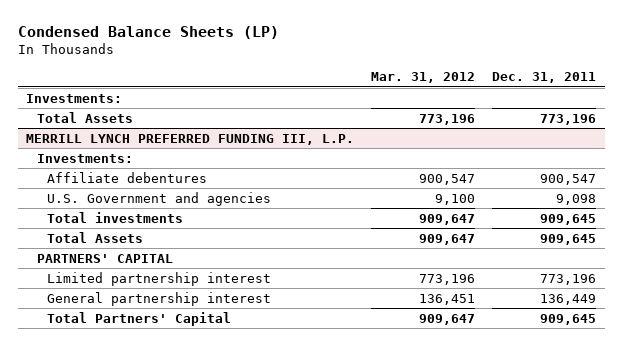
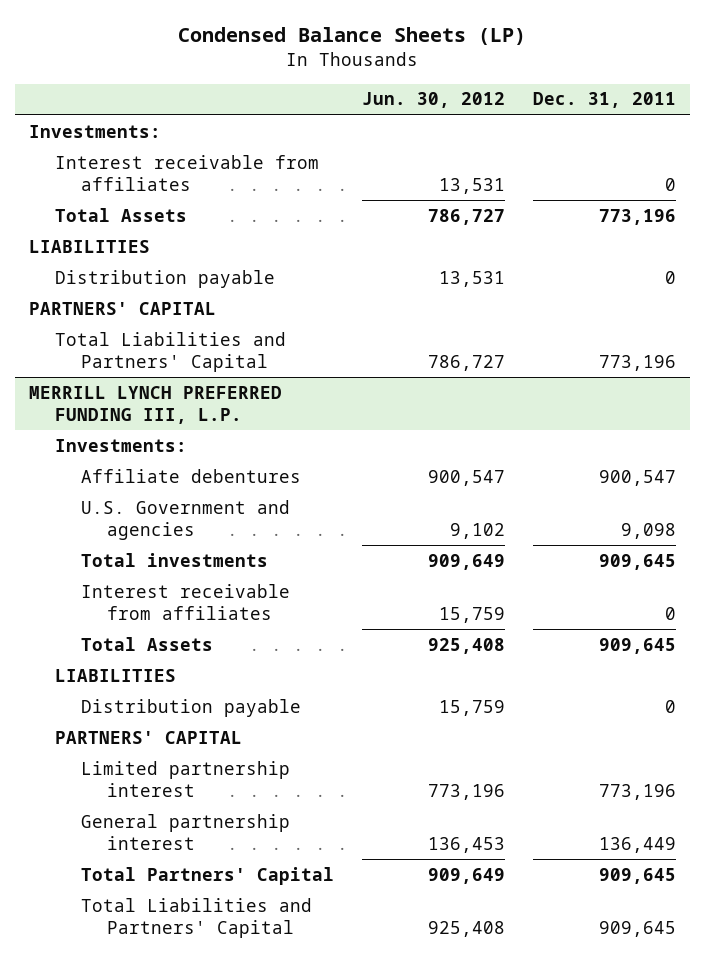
- | Mar. 31, 2012 | Dec. 31, 2011
+ | Jun. 30, 2012 | Dec. 31, 2011
+ Interest receivable from affiliates | 13,531 | 0
+ LIABILITIES
+ Distribution payable | 13,531 | 0
+ PARTNERS' CAPITAL
+ Total Liabilities and Partners' Capital | 786,727 | 773,196
@ MERRILL LYNCH PREFERRED FUNDING III, L.P.
+ Interest receivable from affiliates | 15,759 | 0
+ LIABILITIES
+ Distribution payable | 15,759 | 0
+ Total Liabilities and Partners' Capital | 925,408 | 909,645

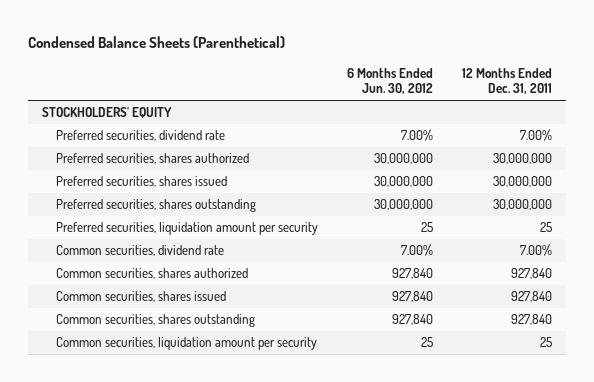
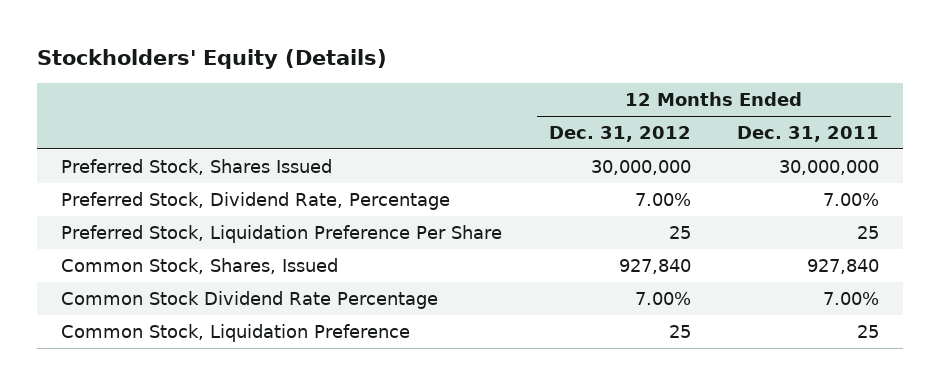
- Condensed Balance Sheets (Parenthetical)
+ Stockholders' Equity (Details)
- | 6 Months Ended Jun. 30, 2012 | 12 Months Ended Dec. 31, 2011
+ | 12 Months Ended Dec. 31, 2012 | 12 Months Ended Dec. 31, 2011
- STOCKHOLDERS' EQUITY
- Preferred securities, dividend rate | 7.00% | 7.00%
- Preferred securities, shares authorized | 30,000,000 | 30,000,000
- Preferred securities, shares issued | 30,000,000 | 30,000,000
- Preferred securities, shares outstanding | 30,000,000 | 30,000,000
- Preferred securities, liquidation amount per security | 25 | 25
- Common securities, dividend rate | 7.00% | 7.00%
- Common securities, shares authorized | 927,840 | 927,840
- Common securities, shares issued | 927,840 | 927,840
- Common securities, shares outstanding | 927,840 | 927,840
- Common securities, liquidation amount per security | 25 | 25
+ Preferred Stock, Shares Issued | 30,000,000 | 30,000,000
+ Preferred Stock, Dividend Rate, Percentage | 7.00% | 7.00%
+ Preferred Stock, Liquidation Preference Per Share | 25 | 25
+ Common Stock, Shares, Issued | 927,840 | 927,840
+ Common Stock Dividend Rate Percentage | 7.00% | 7.00%
+ Common Stock, Liquidation Preference | 25 | 25

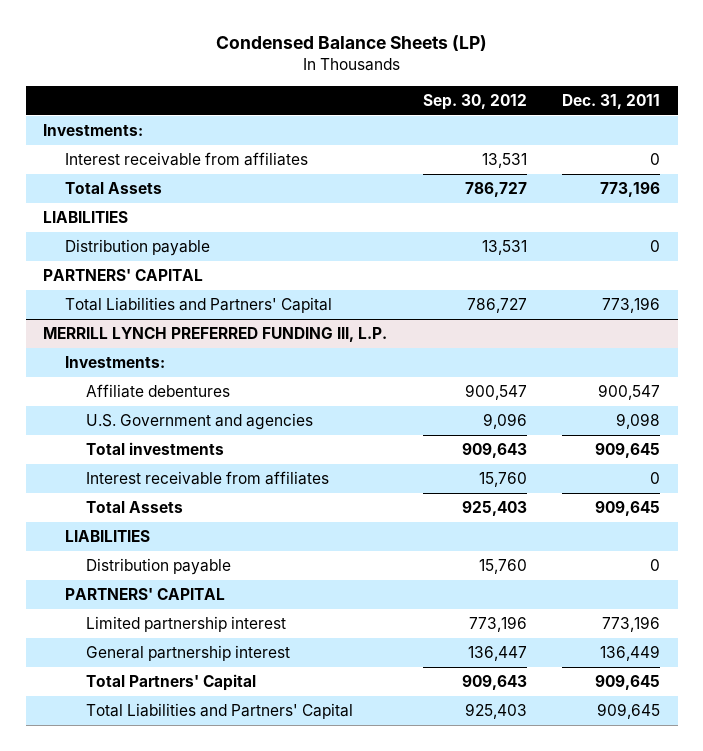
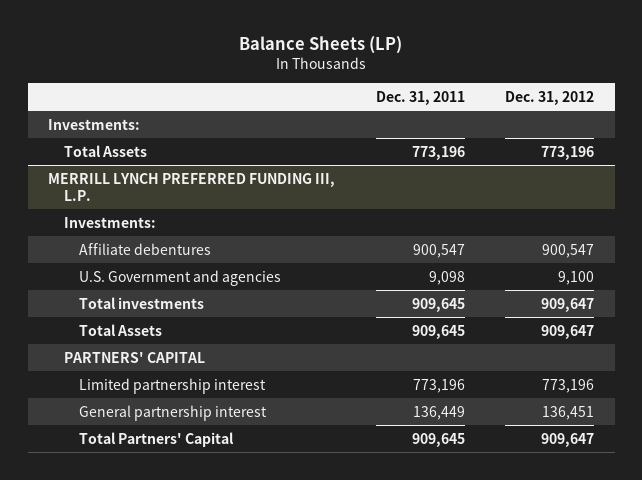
- Condensed Balance Sheets (LP)
+ Balance Sheets (LP)
- | Sep. 30, 2012 | Dec. 31, 2011
+ | Dec. 31, 2011 | Dec. 31, 2012
- Interest receivable from affiliates | 13,531 | 0
- LIABILITIES
- Distribution payable | 13,531 | 0
- PARTNERS' CAPITAL
- Total Liabilities and Partners' Capital | 786,727 | 773,196
@ MERRILL LYNCH PREFERRED FUNDING III, L.P.
- Interest receivable from affiliates | 15,760 | 0
- LIABILITIES
- Distribution payable | 15,760 | 0
- Total Liabilities and Partners' Capital | 925,403 | 909,645

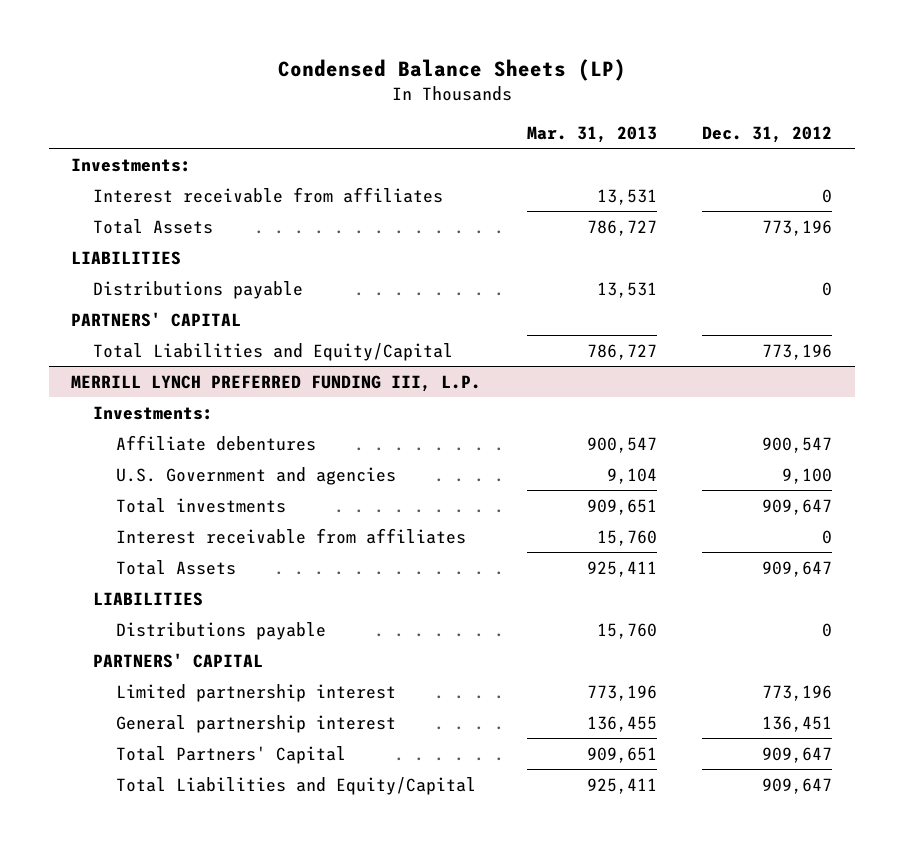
- Balance Sheets (LP)
+ Condensed Balance Sheets (LP)
- | Dec. 31, 2011 | Dec. 31, 2012
+ | Mar. 31, 2013 | Dec. 31, 2012
+ Interest receivable from affiliates | 13,531 | 0
+ LIABILITIES
+ Distributions payable | 13,531 | 0
+ PARTNERS' CAPITAL
+ Total Liabilities and Equity/Capital | 786,727 | 773,196
@ MERRILL LYNCH PREFERRED FUNDING III, L.P.
+ Interest receivable from affiliates | 15,760 | 0
+ LIABILITIES
+ Distributions payable | 15,760 | 0
+ Total Liabilities and Equity/Capital | 925,411 | 909,647

